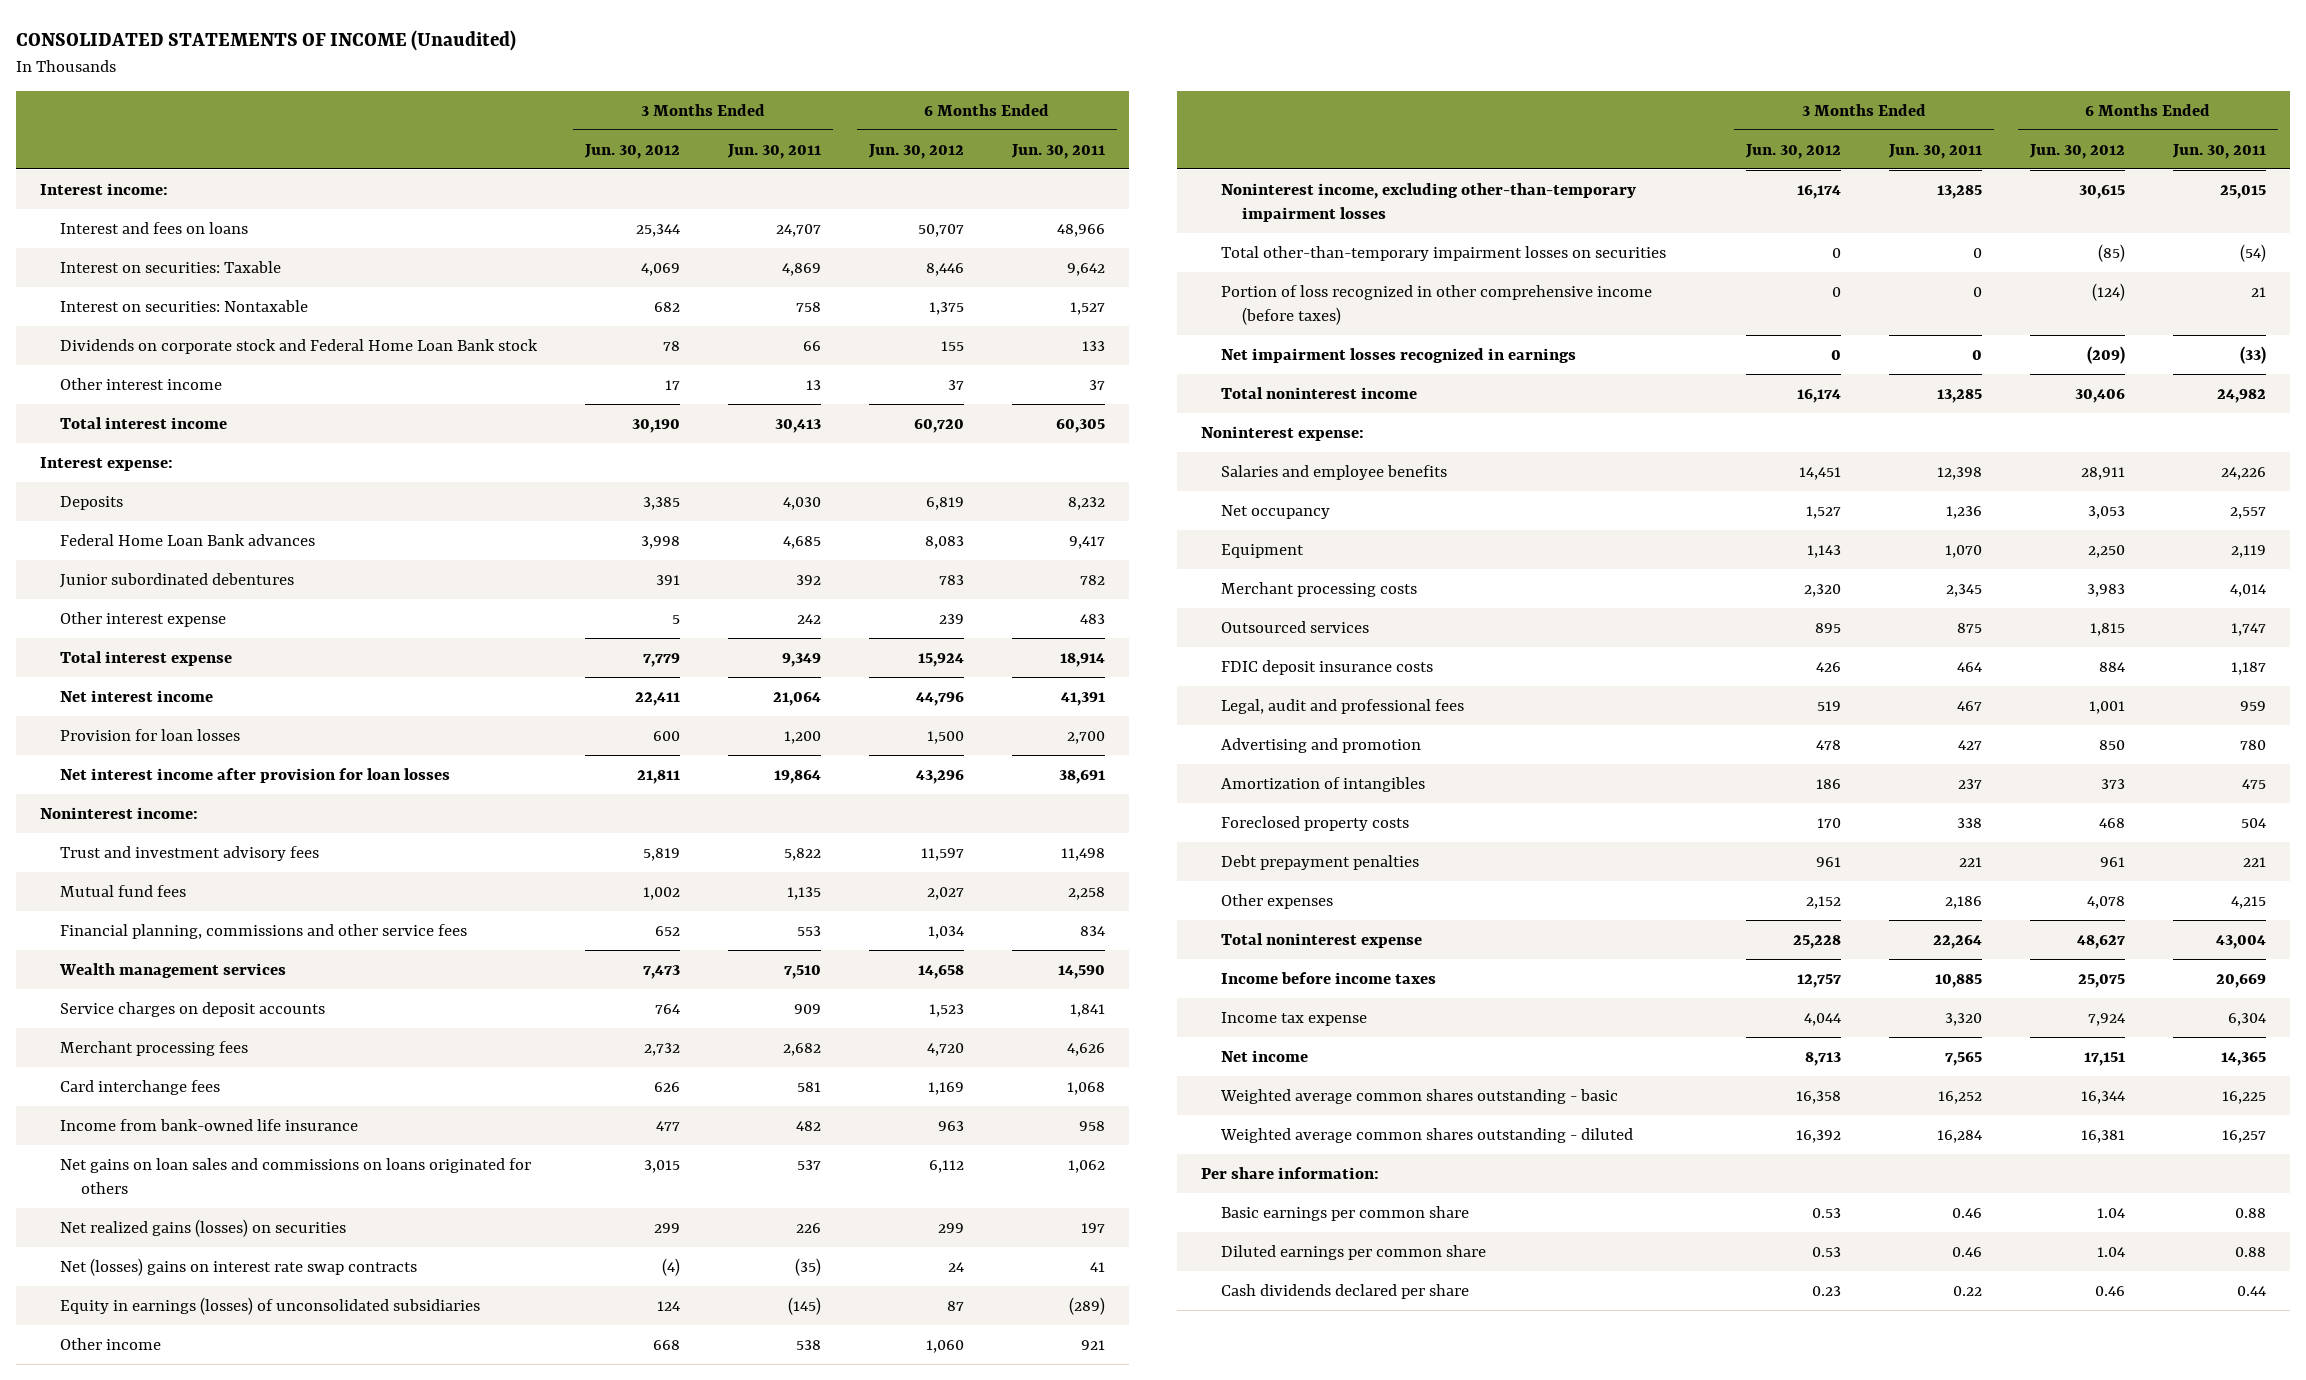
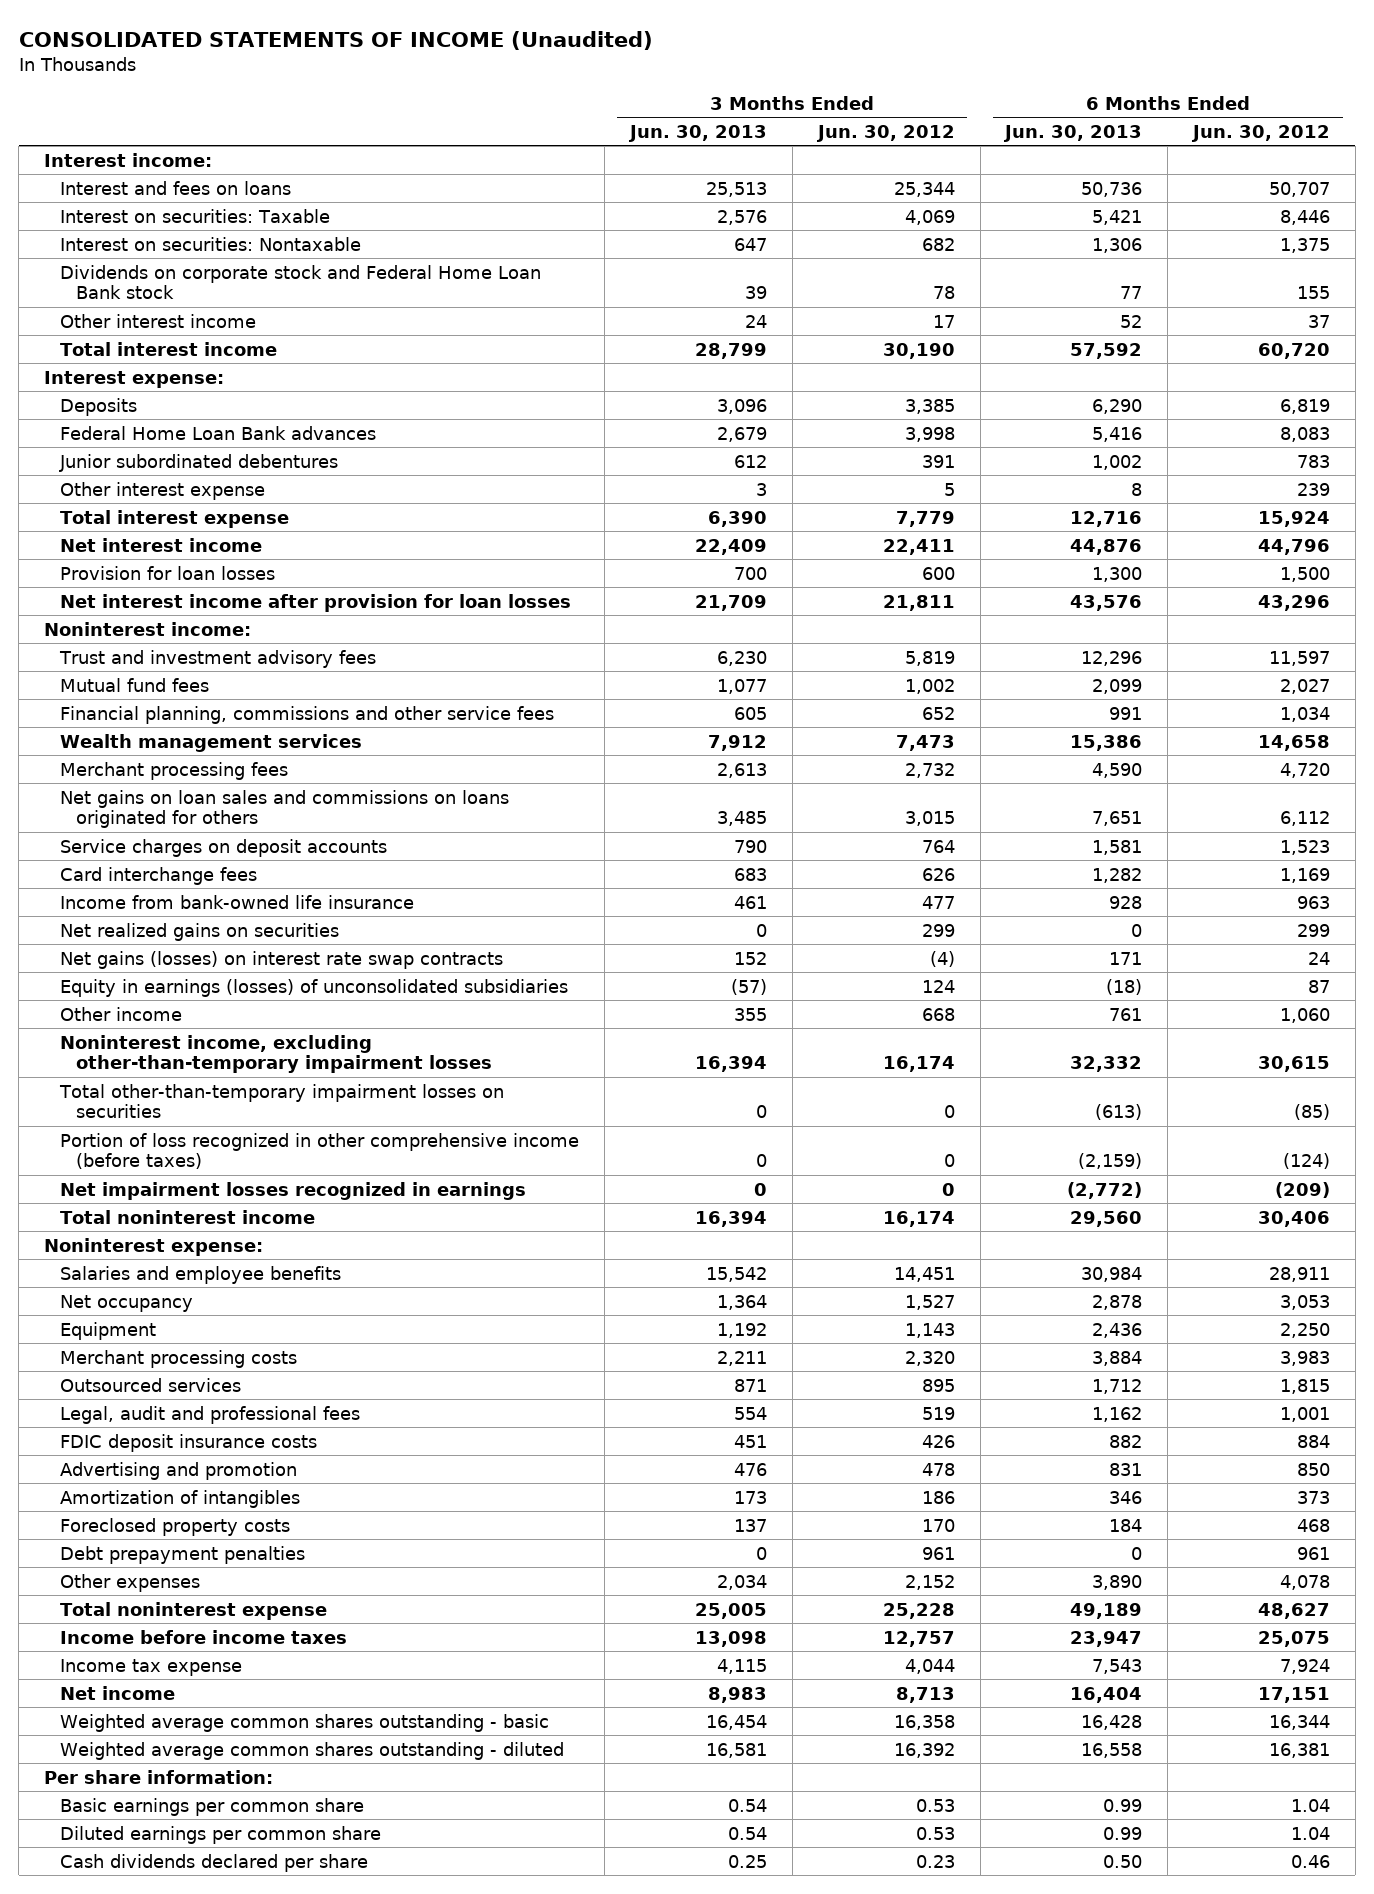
- | 3 Months Ended Jun. 30, 2012 | 3 Months Ended Jun. 30, 2011 | 6 Months Ended Jun. 30, 2012 | 6 Months Ended Jun. 30, 2011
+ | 3 Months Ended Jun. 30, 2013 | 3 Months Ended Jun. 30, 2012 | 6 Months Ended Jun. 30, 2013 | 6 Months Ended Jun. 30, 2012
moved up: Net gains on loan sales and commissions on loans originated for others | 3,485 | 3,015 | 7,651 | 6,112
moved down: Service charges on deposit accounts | 790 | 764 | 1,581 | 1,523
- Net realized gains (losses) on securities | 299 | 226 | 299 | 197
- Net (losses) gains on interest rate swap contracts | (4) | (35) | 24 | 41
+ Net realized gains on securities | 0 | 299 | 0 | 299
+ Net gains (losses) on interest rate swap contracts | 152 | (4) | 171 | 24
moved down: FDIC deposit insurance costs | 451 | 426 | 882 | 884

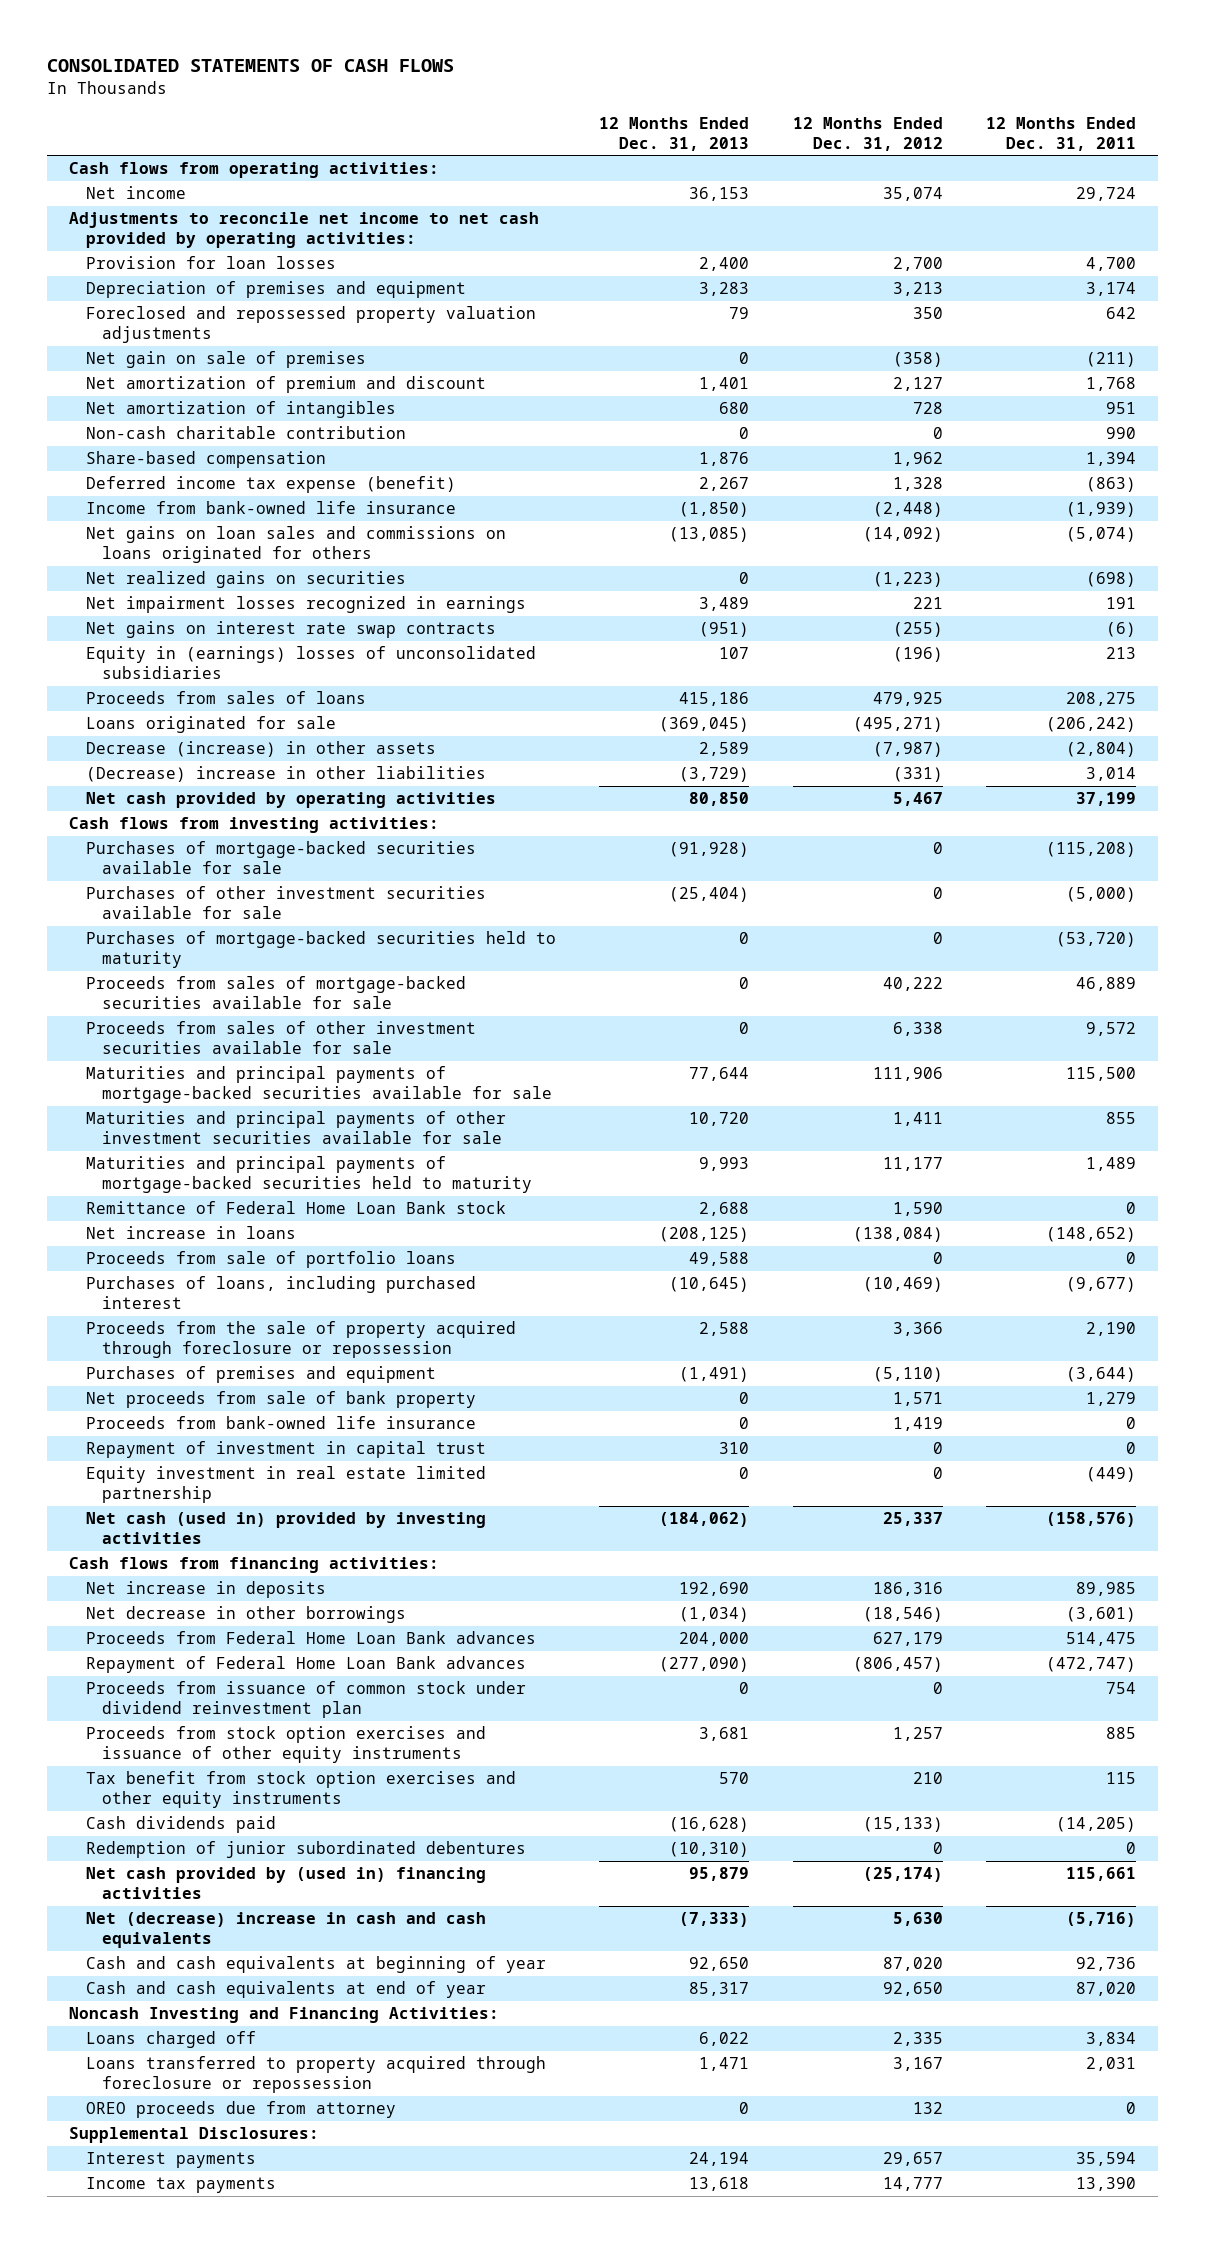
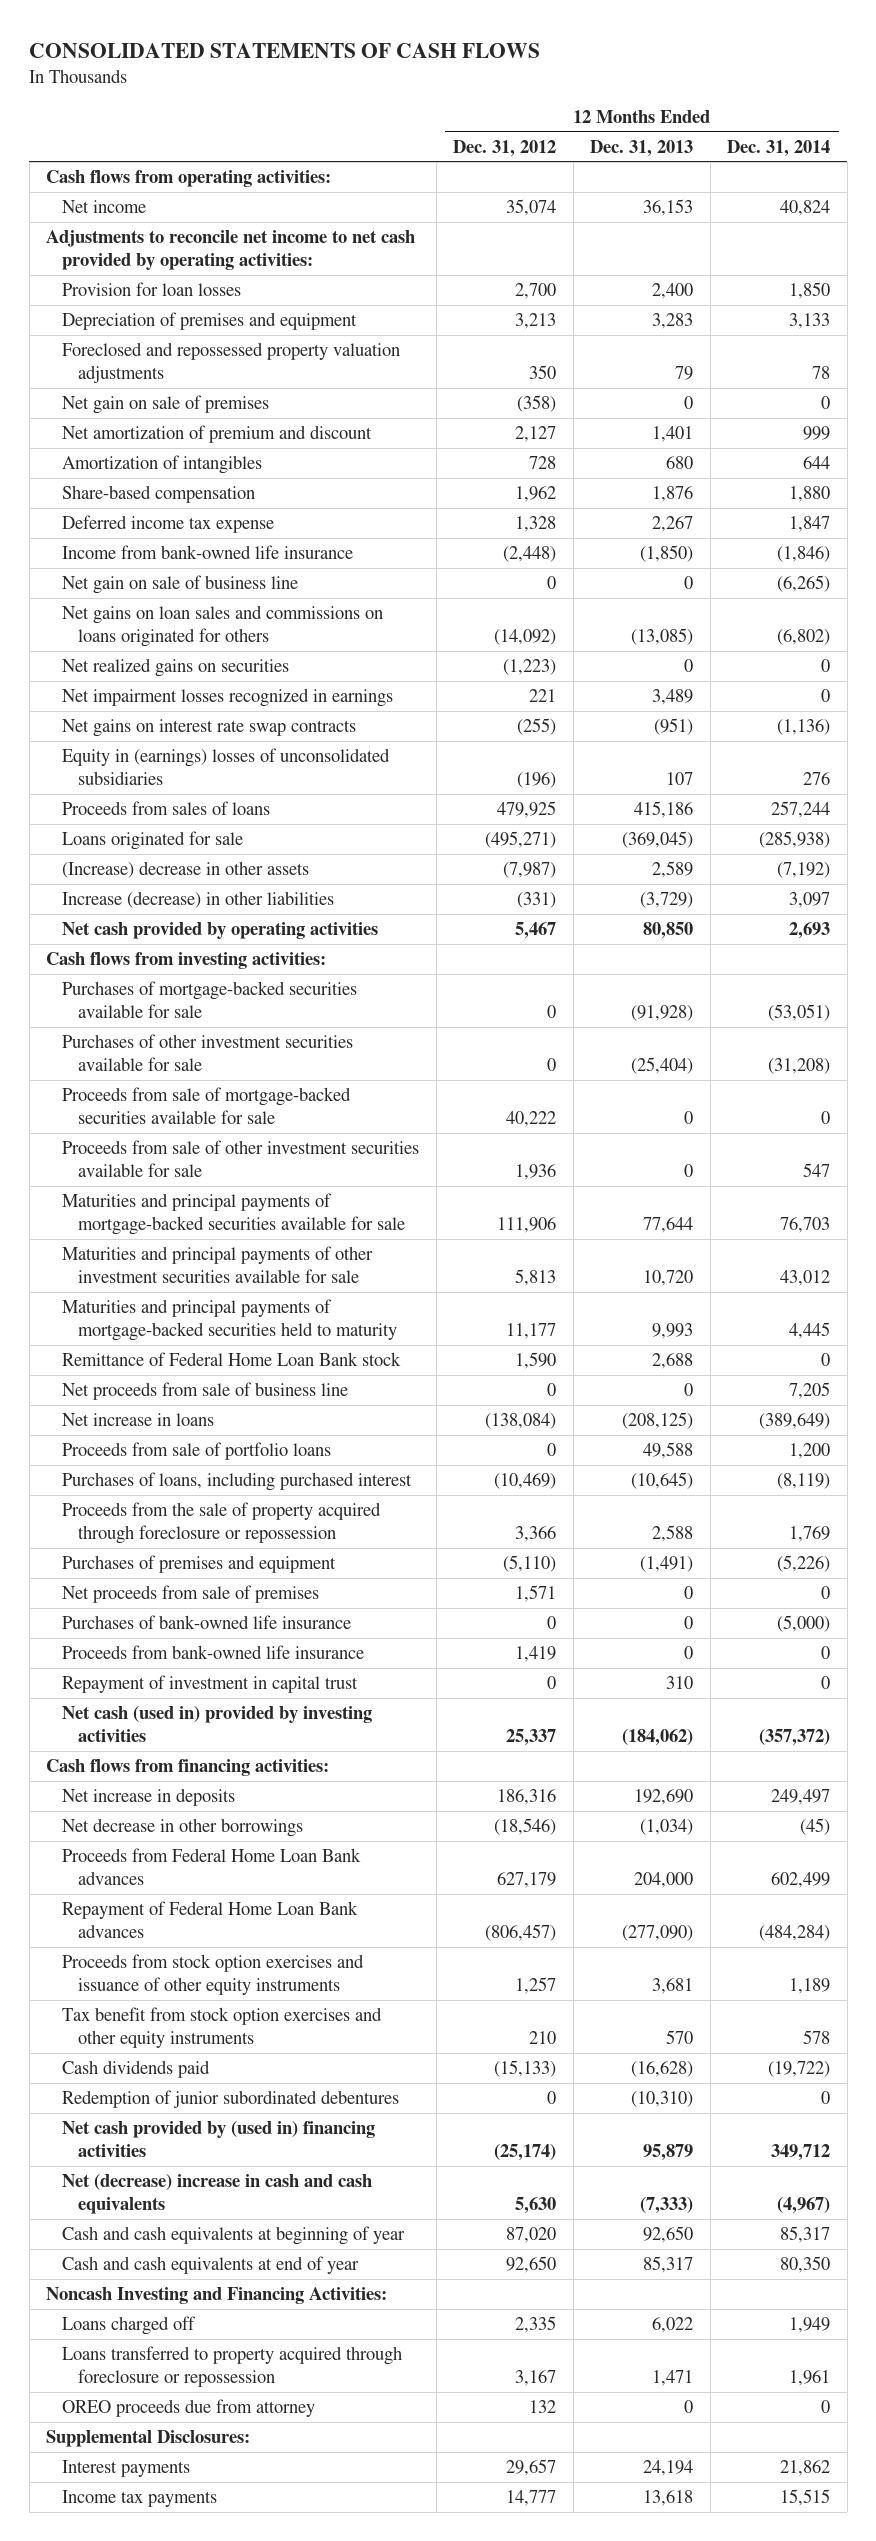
- | 12 Months Ended Dec. 31, 2013 | 12 Months Ended Dec. 31, 2012 | 12 Months Ended Dec. 31, 2011
+ | 12 Months Ended Dec. 31, 2012 | 12 Months Ended Dec. 31, 2013 | 12 Months Ended Dec. 31, 2014
- Net amortization of intangibles | 680 | 728 | 951
- Non-cash charitable contribution | 0 | 0 | 990
+ Amortization of intangibles | 728 | 680 | 644
- Deferred income tax expense (benefit) | 2,267 | 1,328 | (863)
+ Deferred income tax expense | 1,328 | 2,267 | 1,847
+ Net gain on sale of business line | 0 | 0 | (6,265)
- Decrease (increase) in other assets | 2,589 | (7,987) | (2,804)
- (Decrease) increase in other liabilities | (3,729) | (331) | 3,014
+ (Increase) decrease in other assets | (7,987) | 2,589 | (7,192)
+ Increase (decrease) in other liabilities | (331) | (3,729) | 3,097
- Purchases of mortgage-backed securities held to maturity | 0 | 0 | (53,720)
- Proceeds from sales of mortgage-backed securities available for sale | 0 | 40,222 | 46,889
- Proceeds from sales of other investment securities available for sale | 0 | 6,338 | 9,572
+ Proceeds from sale of mortgage-backed securities available for sale | 40,222 | 0 | 0
+ Proceeds from sale of other investment securities available for sale | 1,936 | 0 | 547
- Maturities and principal payments of other investment securities available for sale | 10,720 | 1,411 | 855
+ Maturities and principal payments of other investment securities available for sale | 5,813 | 10,720 | 43,012
+ Net proceeds from sale of business line | 0 | 0 | 7,205
- Net proceeds from sale of bank property | 0 | 1,571 | 1,279
+ Net proceeds from sale of premises | 1,571 | 0 | 0
+ Purchases of bank-owned life insurance | 0 | 0 | (5,000)
- Equity investment in real estate limited partnership | 0 | 0 | (449)
- Proceeds from issuance of common stock under dividend reinvestment plan | 0 | 0 | 754

